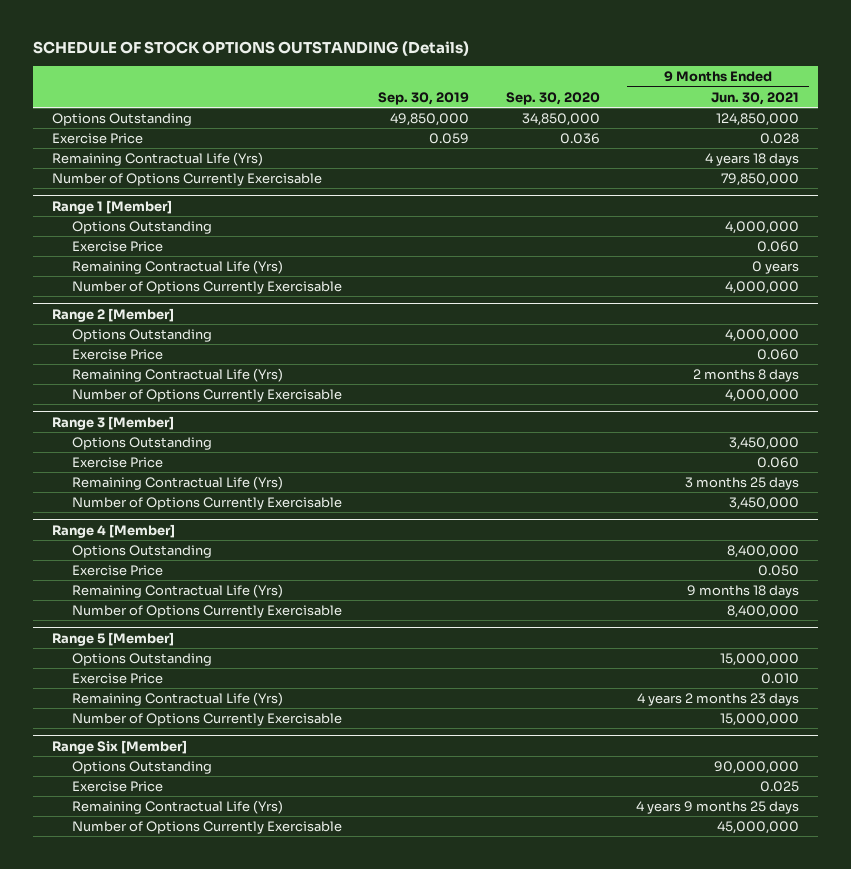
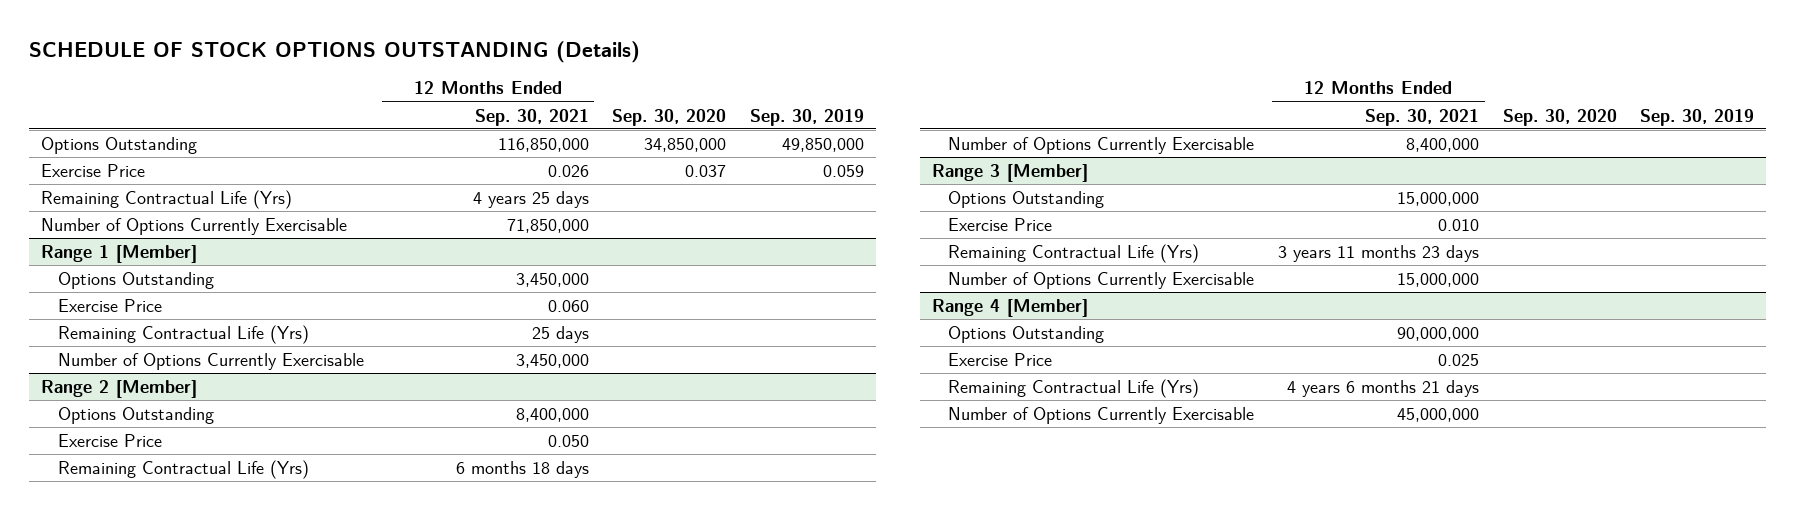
- | Sep. 30, 2019 | Sep. 30, 2020 | 9 Months Ended Jun. 30, 2021
+ | 12 Months Ended Sep. 30, 2021 | Sep. 30, 2020 | Sep. 30, 2019
- Exercise Price | 0.059 | 0.036 | 0.028
+ Exercise Price | 0.026 | 0.037 | 0.059
- Range 5 [Member]
- Options Outstanding | | | 15,000,000
- Exercise Price | | | 0.010
- Remaining Contractual Life (Yrs) | | | 4 years 2 months 23 days
- Number of Options Currently Exercisable | | | 15,000,000
- Range Six [Member]
- Options Outstanding | | | 90,000,000
- Exercise Price | | | 0.025
- Remaining Contractual Life (Yrs) | | | 4 years 9 months 25 days
- Number of Options Currently Exercisable | | | 45,000,000

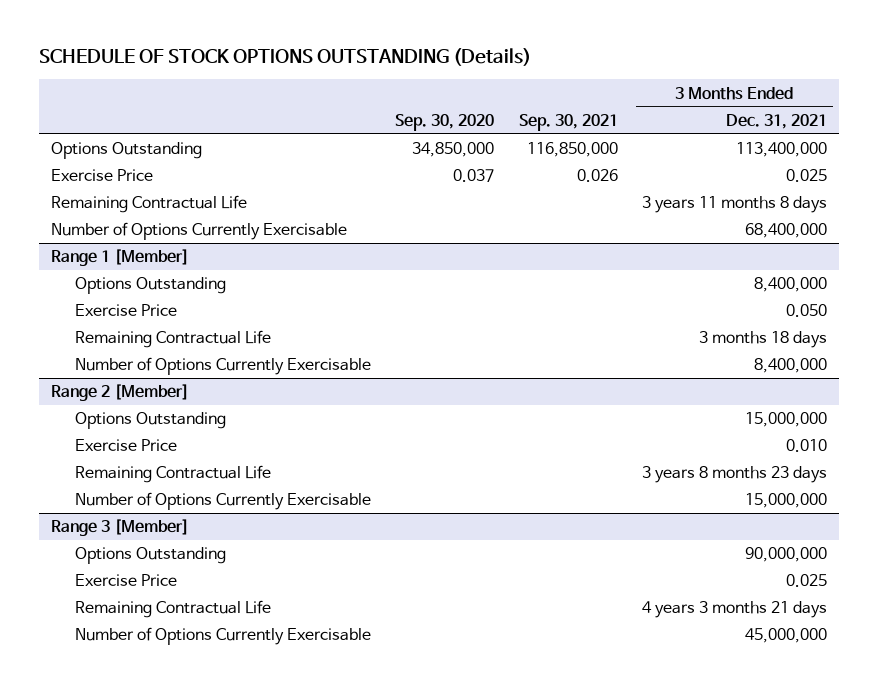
- | 12 Months Ended Sep. 30, 2021 | Sep. 30, 2020 | Sep. 30, 2019
+ | Sep. 30, 2020 | Sep. 30, 2021 | 3 Months Ended Dec. 31, 2021
- Remaining Contractual Life (Yrs) | 4 years 25 days | |
+ Remaining Contractual Life | | | 3 years 11 months 8 days
@ Range 1 [Member]
- Remaining Contractual Life (Yrs) | 25 days | |
+ Remaining Contractual Life | | | 3 months 18 days
@ Range 2 [Member]
- Remaining Contractual Life (Yrs) | 6 months 18 days | |
+ Remaining Contractual Life | | | 3 years 8 months 23 days
@ Range 3 [Member]
- Remaining Contractual Life (Yrs) | 3 years 11 months 23 days | |
+ Remaining Contractual Life | | | 4 years 3 months 21 days
- Range 4 [Member]
- Options Outstanding | 90,000,000 | |
- Exercise Price | 0.025 | |
- Remaining Contractual Life (Yrs) | 4 years 6 months 21 days | |
- Number of Options Currently Exercisable | 45,000,000 | |

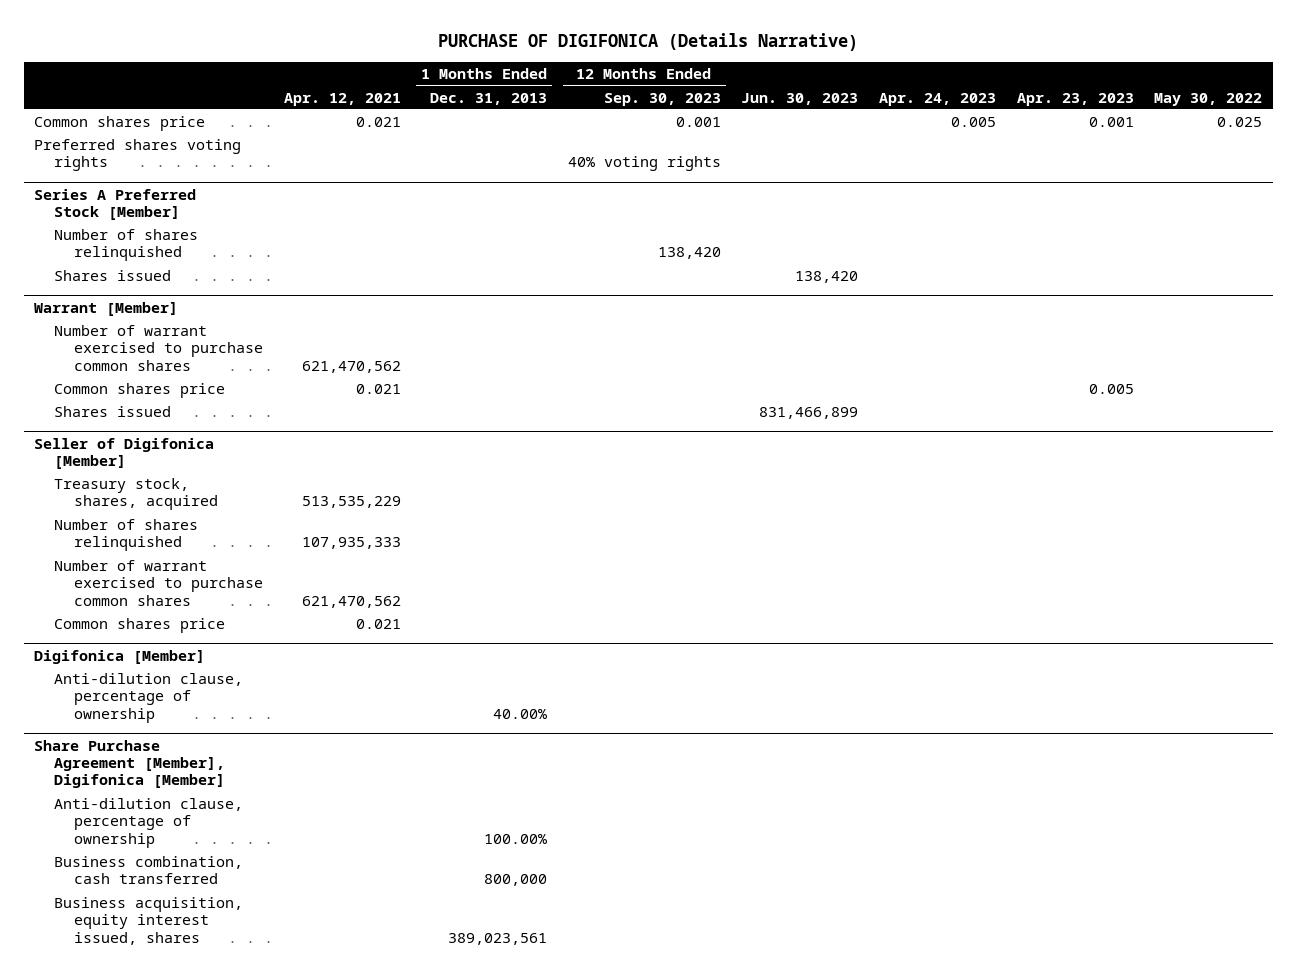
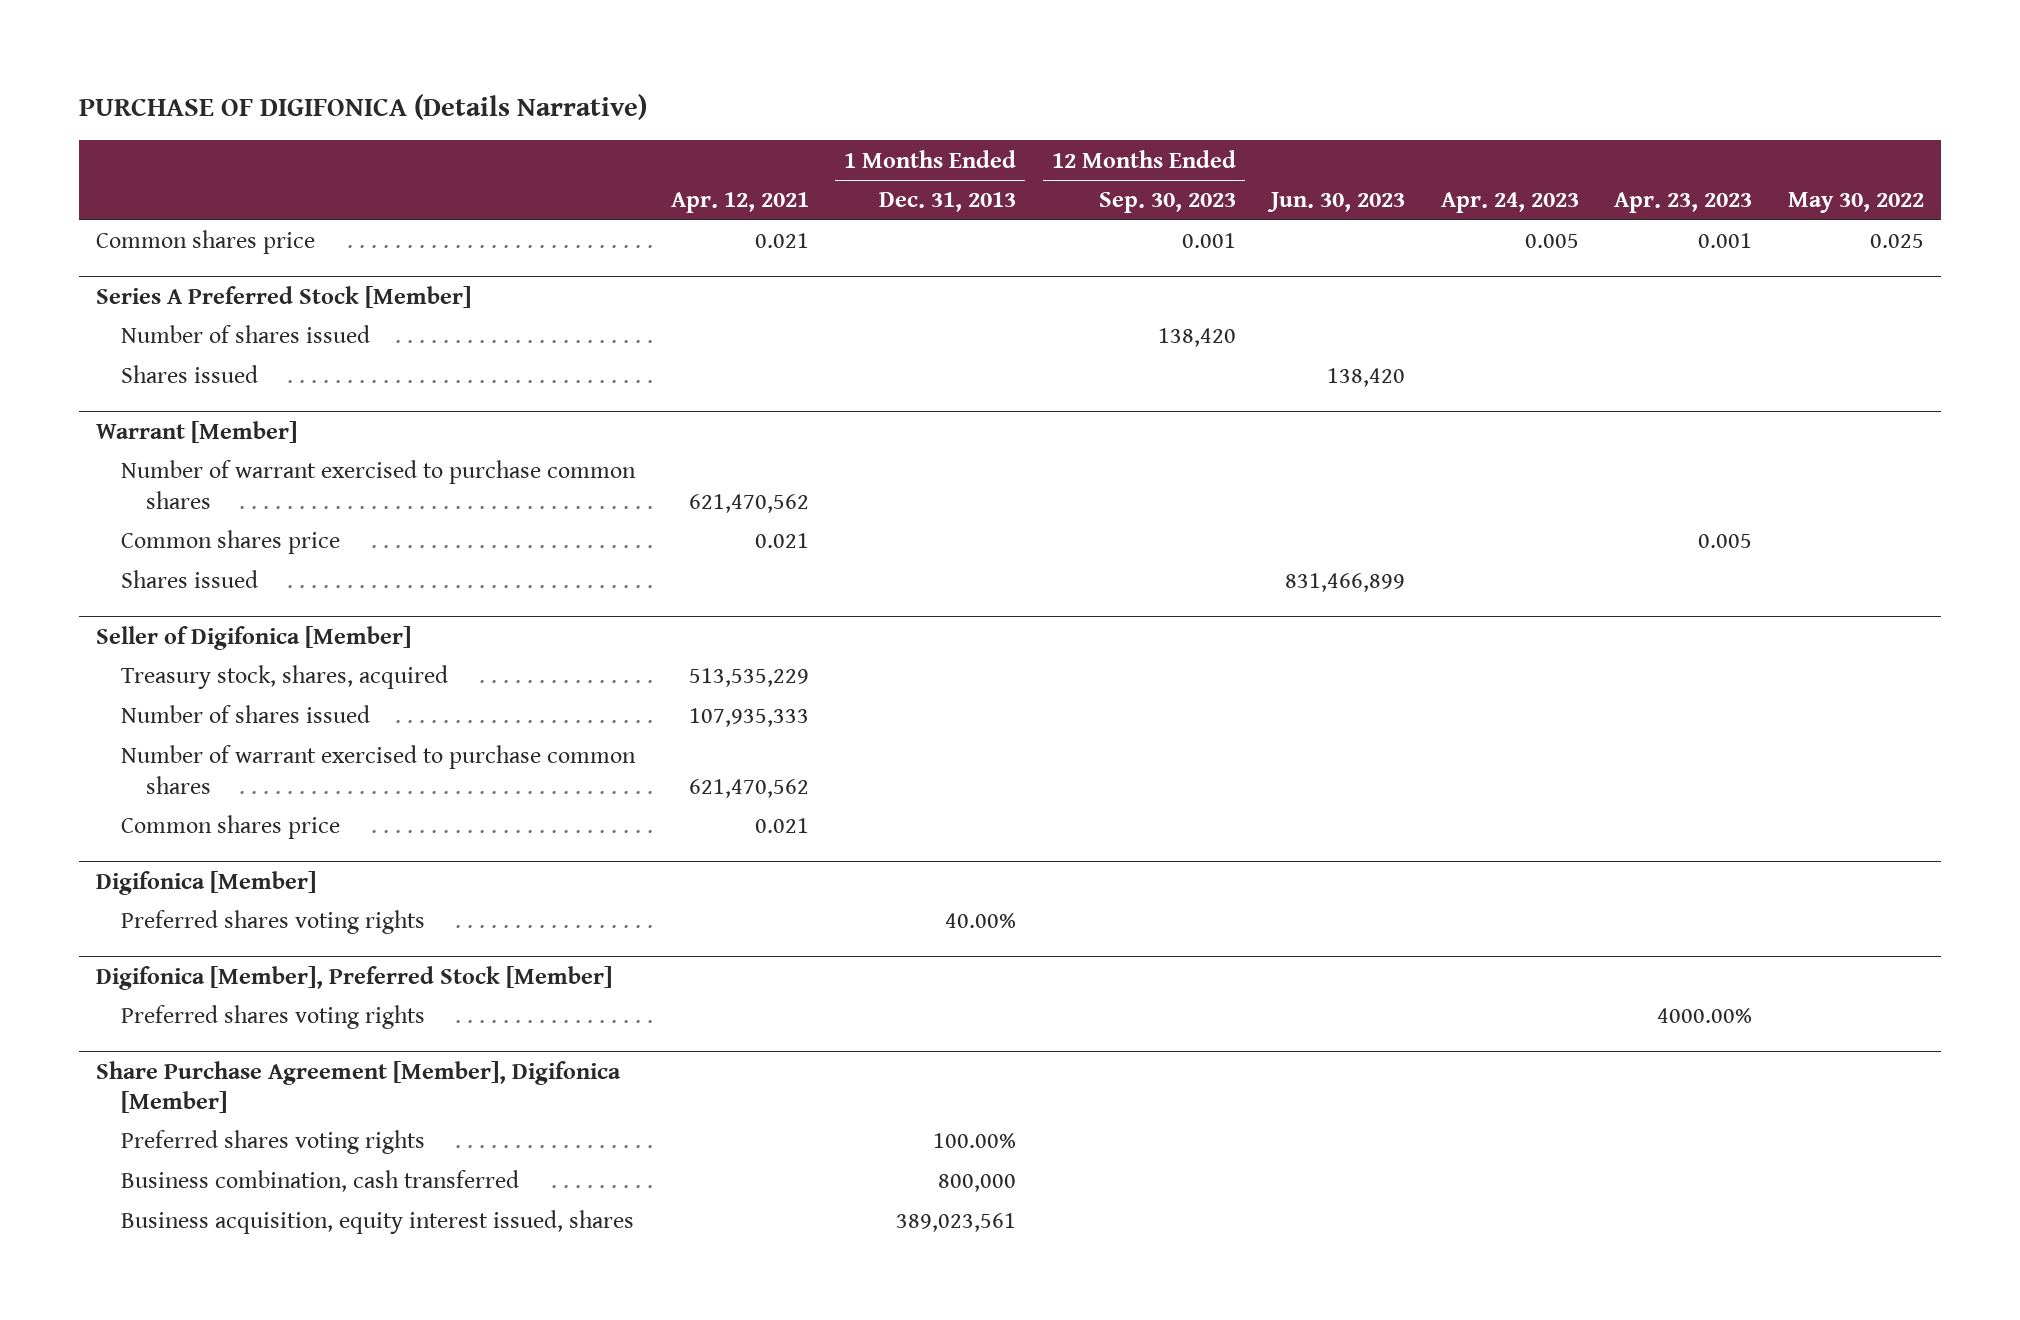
- Preferred shares voting rights | | | 40% voting rights | | | |
@ Series A Preferred Stock [Member]
- Number of shares relinquished | | | 138,420 | | | |
+ Number of shares issued | | | 138,420 | | | |
@ Seller of Digifonica [Member]
- Number of shares relinquished | 107,935,333 | | | | | |
+ Number of shares issued | 107,935,333 | | | | | |
@ Digifonica [Member]
- Anti-dilution clause, percentage of ownership | | 40.00% | | | | |
+ Preferred shares voting rights | | 40.00% | | | | |
+ Digifonica [Member], Preferred Stock [Member]
+ Preferred shares voting rights | | | | | | 4000.00% |
@ Share Purchase Agreement [Member], Digifonica [Member]
- Anti-dilution clause, percentage of ownership | | 100.00% | | | | |
+ Preferred shares voting rights | | 100.00% | | | | |

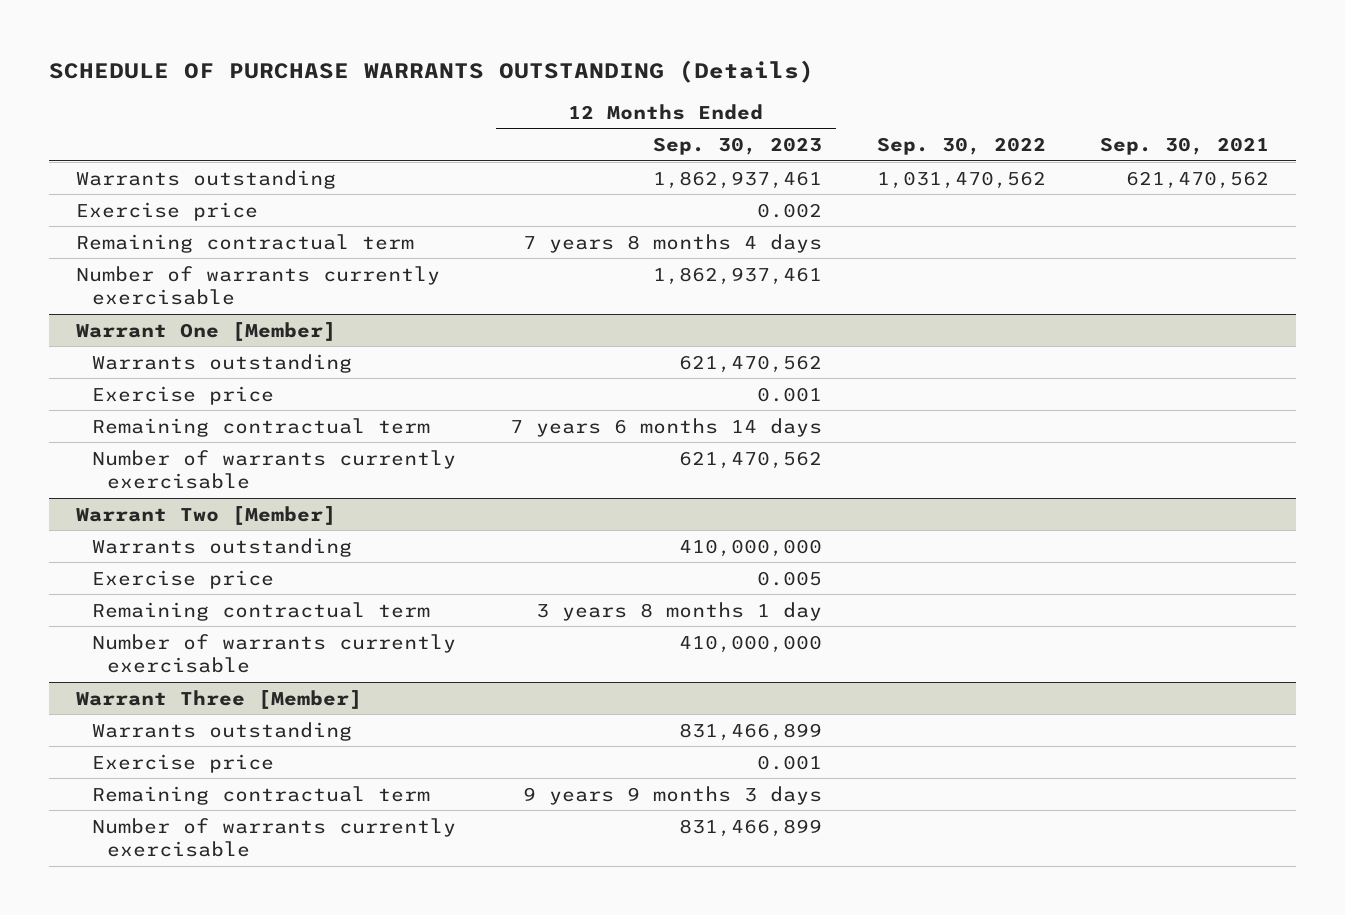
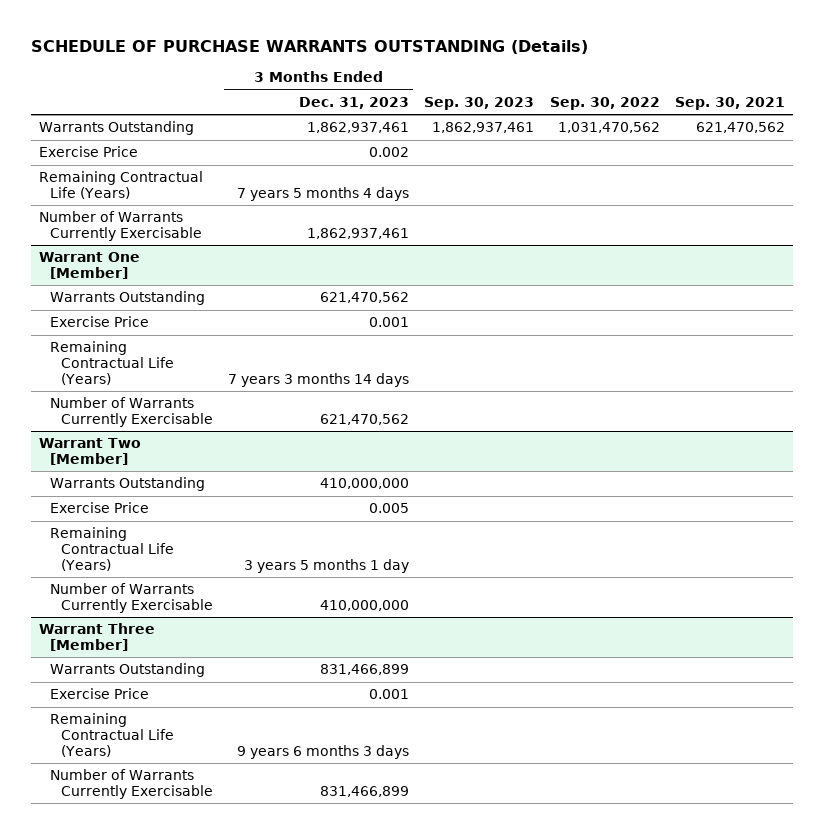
- | 12 Months Ended Sep. 30, 2023 | Sep. 30, 2022 | Sep. 30, 2021
+ | 3 Months Ended Dec. 31, 2023 | Sep. 30, 2023 | Sep. 30, 2022 | Sep. 30, 2021
- Warrants outstanding | 1,862,937,461 | 1,031,470,562 | 621,470,562
- Exercise price | 0.002 | |
- Remaining contractual term | 7 years 8 months 4 days | |
- Number of warrants currently exercisable | 1,862,937,461 | |
+ Warrants Outstanding | 1,862,937,461 | 1,862,937,461 | 1,031,470,562 | 621,470,562
+ Exercise Price | 0.002 | | |
+ Remaining Contractual Life (Years) | 7 years 5 months 4 days | | |
+ Number of Warrants Currently Exercisable | 1,862,937,461 | | |
@ Warrant One [Member]
- Warrants outstanding | 621,470,562 | |
- Exercise price | 0.001 | |
- Remaining contractual term | 7 years 6 months 14 days | |
- Number of warrants currently exercisable | 621,470,562 | |
+ Warrants Outstanding | 621,470,562 | | |
+ Exercise Price | 0.001 | | |
+ Remaining Contractual Life (Years) | 7 years 3 months 14 days | | |
+ Number of Warrants Currently Exercisable | 621,470,562 | | |
@ Warrant Two [Member]
- Warrants outstanding | 410,000,000 | |
- Exercise price | 0.005 | |
- Remaining contractual term | 3 years 8 months 1 day | |
- Number of warrants currently exercisable | 410,000,000 | |
+ Warrants Outstanding | 410,000,000 | | |
+ Exercise Price | 0.005 | | |
+ Remaining Contractual Life (Years) | 3 years 5 months 1 day | | |
+ Number of Warrants Currently Exercisable | 410,000,000 | | |
@ Warrant Three [Member]
- Warrants outstanding | 831,466,899 | |
- Exercise price | 0.001 | |
- Remaining contractual term | 9 years 9 months 3 days | |
- Number of warrants currently exercisable | 831,466,899 | |
+ Warrants Outstanding | 831,466,899 | | |
+ Exercise Price | 0.001 | | |
+ Remaining Contractual Life (Years) | 9 years 6 months 3 days | | |
+ Number of Warrants Currently Exercisable | 831,466,899 | | |

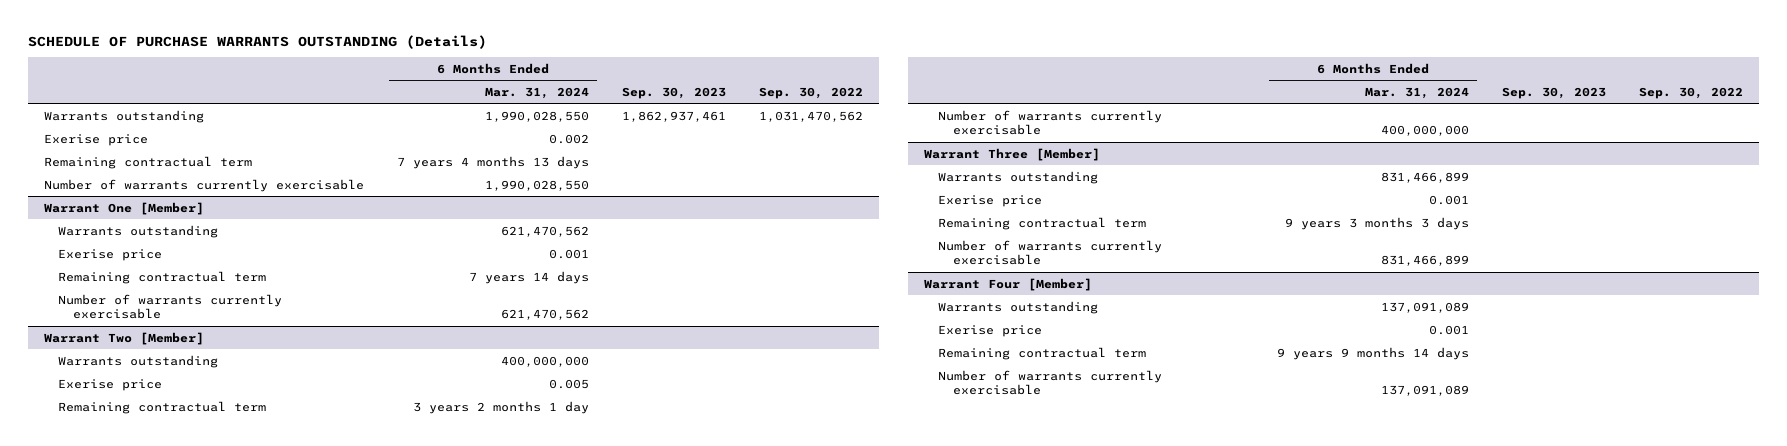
- | 3 Months Ended Dec. 31, 2023 | Sep. 30, 2023 | Sep. 30, 2022 | Sep. 30, 2021
+ | 6 Months Ended Mar. 31, 2024 | Sep. 30, 2023 | Sep. 30, 2022
- Warrants Outstanding | 1,862,937,461 | 1,862,937,461 | 1,031,470,562 | 621,470,562
- Exercise Price | 0.002 | | |
- Remaining Contractual Life (Years) | 7 years 5 months 4 days | | |
- Number of Warrants Currently Exercisable | 1,862,937,461 | | |
+ Warrants outstanding | 1,990,028,550 | 1,862,937,461 | 1,031,470,562
+ Exerise price | 0.002 | |
+ Remaining contractual term | 7 years 4 months 13 days | |
+ Number of warrants currently exercisable | 1,990,028,550 | |
@ Warrant One [Member]
- Warrants Outstanding | 621,470,562 | | |
- Exercise Price | 0.001 | | |
- Remaining Contractual Life (Years) | 7 years 3 months 14 days | | |
- Number of Warrants Currently Exercisable | 621,470,562 | | |
+ Warrants outstanding | 621,470,562 | |
+ Exerise price | 0.001 | |
+ Remaining contractual term | 7 years 14 days | |
+ Number of warrants currently exercisable | 621,470,562 | |
@ Warrant Two [Member]
- Warrants Outstanding | 410,000,000 | | |
- Exercise Price | 0.005 | | |
- Remaining Contractual Life (Years) | 3 years 5 months 1 day | | |
- Number of Warrants Currently Exercisable | 410,000,000 | | |
+ Warrants outstanding | 400,000,000 | |
+ Exerise price | 0.005 | |
+ Remaining contractual term | 3 years 2 months 1 day | |
+ Number of warrants currently exercisable | 400,000,000 | |
@ Warrant Three [Member]
- Warrants Outstanding | 831,466,899 | | |
- Exercise Price | 0.001 | | |
- Remaining Contractual Life (Years) | 9 years 6 months 3 days | | |
- Number of Warrants Currently Exercisable | 831,466,899 | | |
+ Warrants outstanding | 831,466,899 | |
+ Exerise price | 0.001 | |
+ Remaining contractual term | 9 years 3 months 3 days | |
+ Number of warrants currently exercisable | 831,466,899 | |
+ Warrant Four [Member]
+ Warrants outstanding | 137,091,089 | |
+ Exerise price | 0.001 | |
+ Remaining contractual term | 9 years 9 months 14 days | |
+ Number of warrants currently exercisable | 137,091,089 | |

